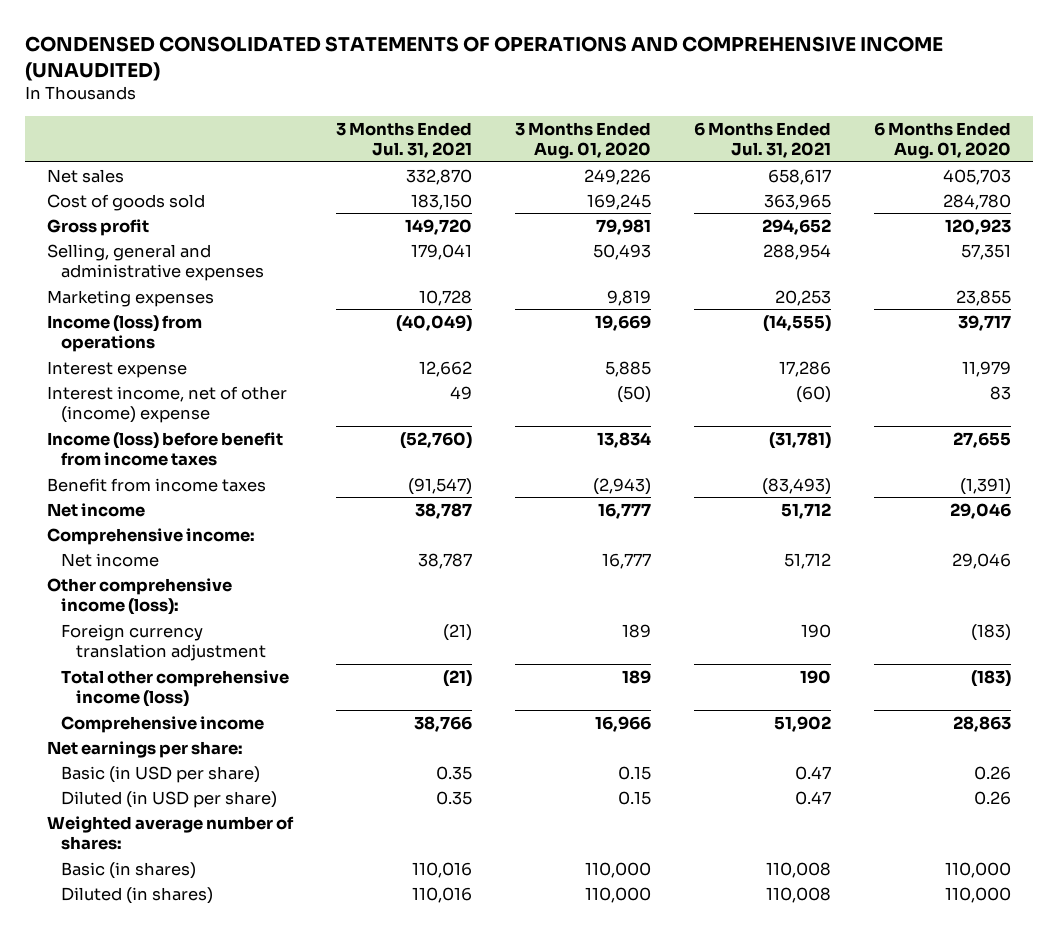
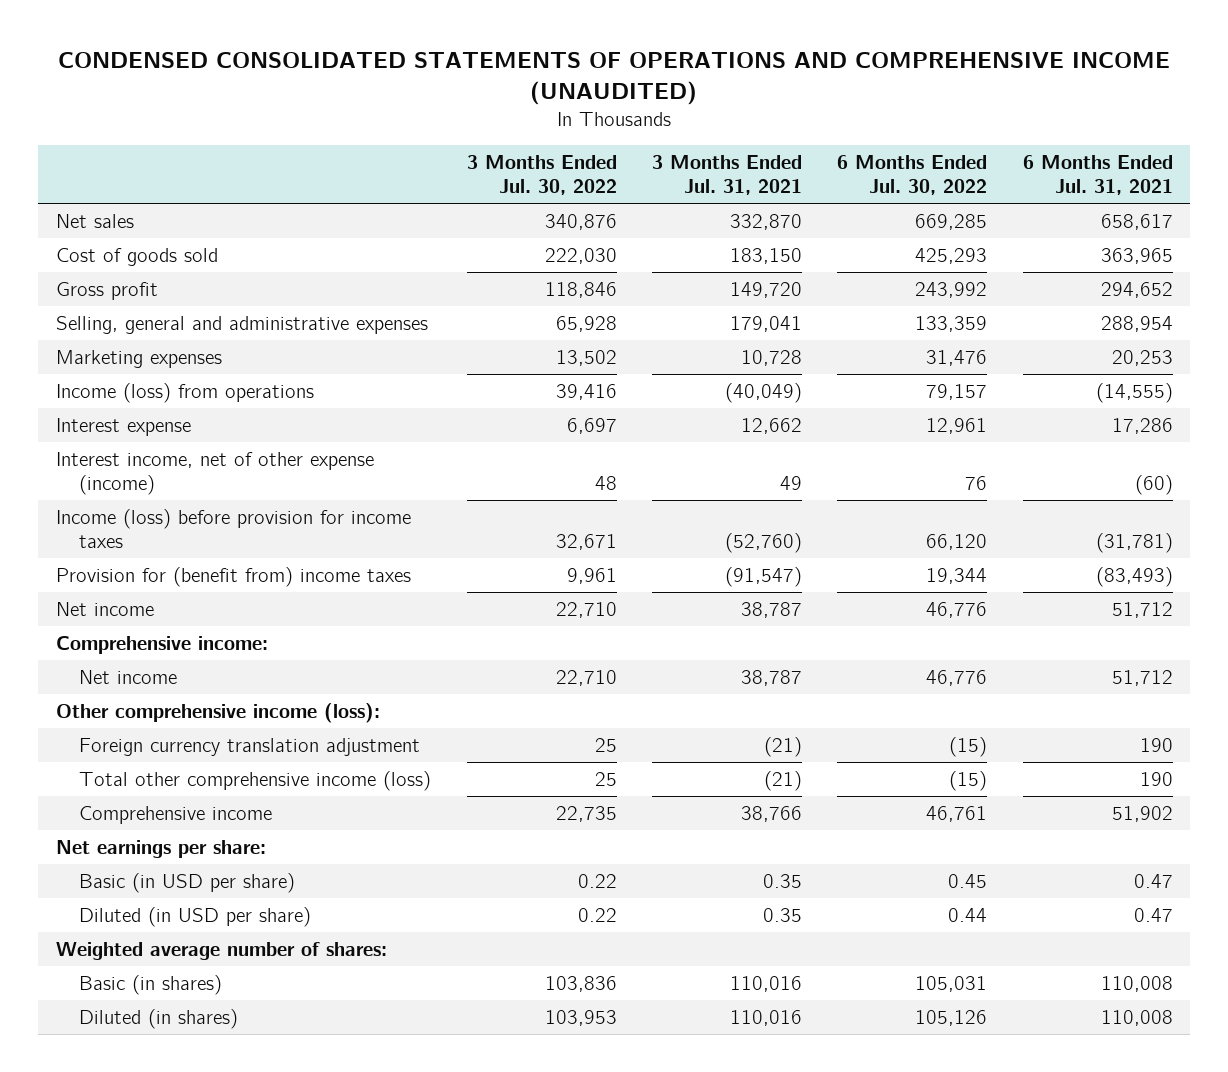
- | 3 Months Ended Jul. 31, 2021 | 3 Months Ended Aug. 01, 2020 | 6 Months Ended Jul. 31, 2021 | 6 Months Ended Aug. 01, 2020
+ | 3 Months Ended Jul. 30, 2022 | 3 Months Ended Jul. 31, 2021 | 6 Months Ended Jul. 30, 2022 | 6 Months Ended Jul. 31, 2021
- Interest income, net of other (income) expense | 49 | (50) | (60) | 83
- Income (loss) before benefit from income taxes | (52,760) | 13,834 | (31,781) | 27,655
- Benefit from income taxes | (91,547) | (2,943) | (83,493) | (1,391)
+ Interest income, net of other expense (income) | 48 | 49 | 76 | (60)
+ Income (loss) before provision for income taxes | 32,671 | (52,760) | 66,120 | (31,781)
+ Provision for (benefit from) income taxes | 9,961 | (91,547) | 19,344 | (83,493)

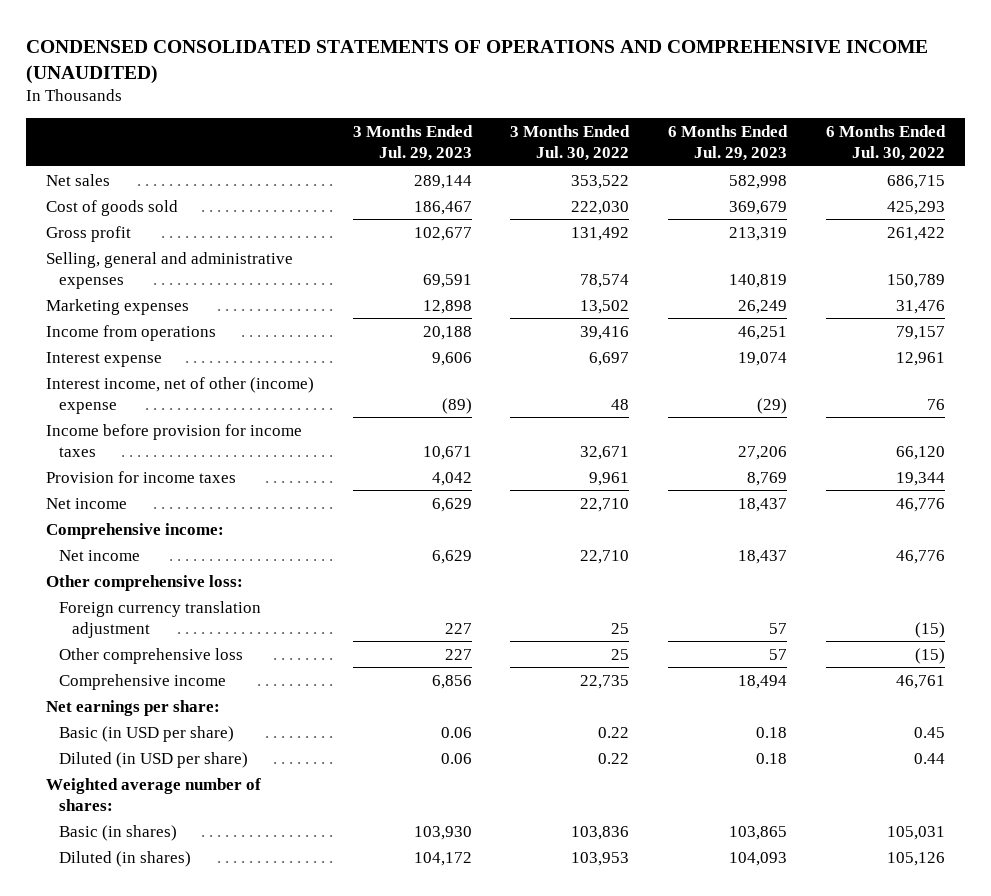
- | 3 Months Ended Jul. 30, 2022 | 3 Months Ended Jul. 31, 2021 | 6 Months Ended Jul. 30, 2022 | 6 Months Ended Jul. 31, 2021
+ | 3 Months Ended Jul. 29, 2023 | 3 Months Ended Jul. 30, 2022 | 6 Months Ended Jul. 29, 2023 | 6 Months Ended Jul. 30, 2022
- Net sales | 340,876 | 332,870 | 669,285 | 658,617
+ Net sales | 289,144 | 353,522 | 582,998 | 686,715
- Gross profit | 118,846 | 149,720 | 243,992 | 294,652
- Selling, general and administrative expenses | 65,928 | 179,041 | 133,359 | 288,954
+ Gross profit | 102,677 | 131,492 | 213,319 | 261,422
+ Selling, general and administrative expenses | 69,591 | 78,574 | 140,819 | 150,789
- Income (loss) from operations | 39,416 | (40,049) | 79,157 | (14,555)
+ Income from operations | 20,188 | 39,416 | 46,251 | 79,157
- Interest income, net of other expense (income) | 48 | 49 | 76 | (60)
- Income (loss) before provision for income taxes | 32,671 | (52,760) | 66,120 | (31,781)
- Provision for (benefit from) income taxes | 9,961 | (91,547) | 19,344 | (83,493)
+ Interest income, net of other (income) expense | (89) | 48 | (29) | 76
+ Income before provision for income taxes | 10,671 | 32,671 | 27,206 | 66,120
+ Provision for income taxes | 4,042 | 9,961 | 8,769 | 19,344
- Other comprehensive income (loss):
+ Other comprehensive loss:
- Total other comprehensive income (loss) | 25 | (21) | (15) | 190
+ Other comprehensive loss | 227 | 25 | 57 | (15)

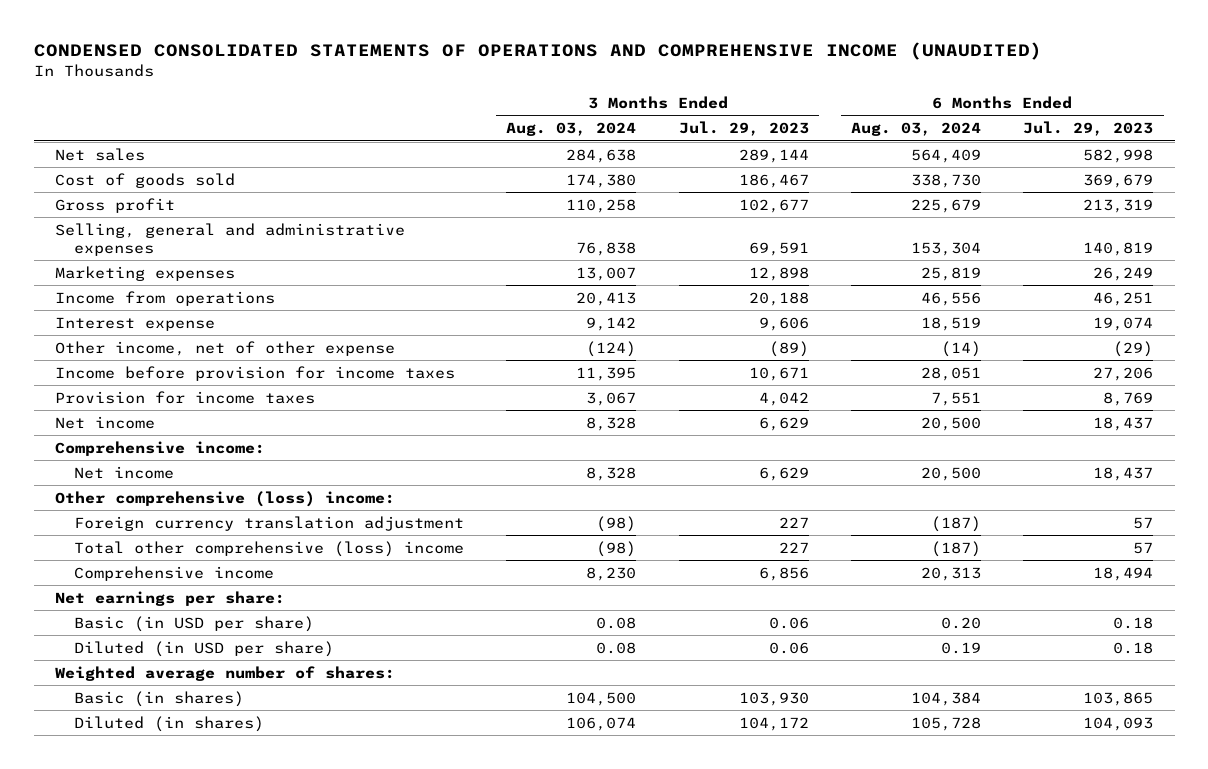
- | 3 Months Ended Jul. 29, 2023 | 3 Months Ended Jul. 30, 2022 | 6 Months Ended Jul. 29, 2023 | 6 Months Ended Jul. 30, 2022
+ | 3 Months Ended Aug. 03, 2024 | 3 Months Ended Jul. 29, 2023 | 6 Months Ended Aug. 03, 2024 | 6 Months Ended Jul. 29, 2023
- Interest income, net of other (income) expense | (89) | 48 | (29) | 76
+ Other income, net of other expense | (124) | (89) | (14) | (29)
- Other comprehensive loss:
+ Other comprehensive (loss) income:
- Other comprehensive loss | 227 | 25 | 57 | (15)
+ Total other comprehensive (loss) income | (98) | 227 | (187) | 57

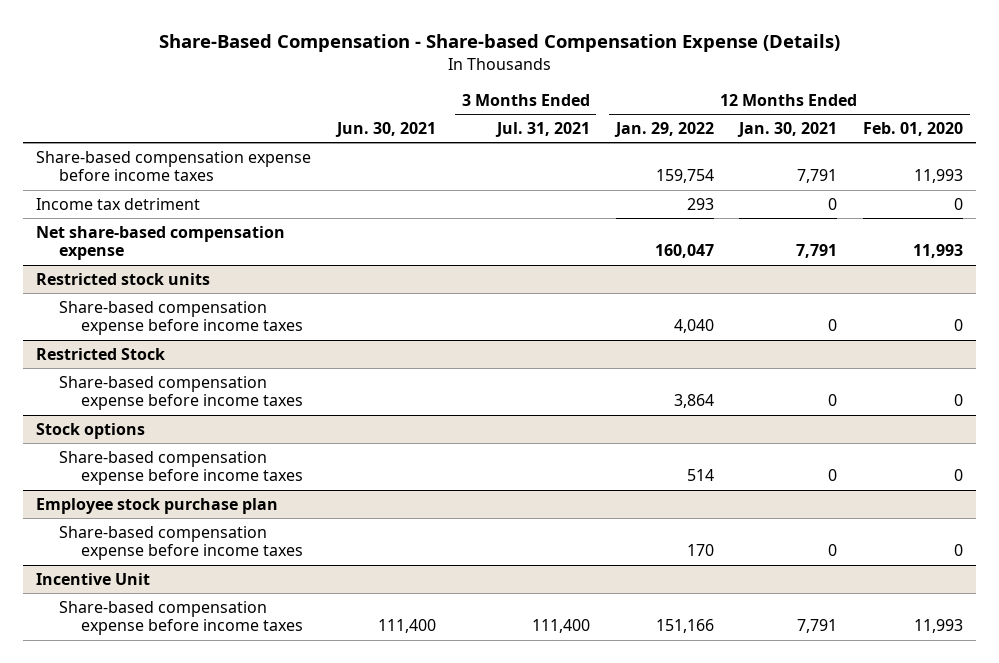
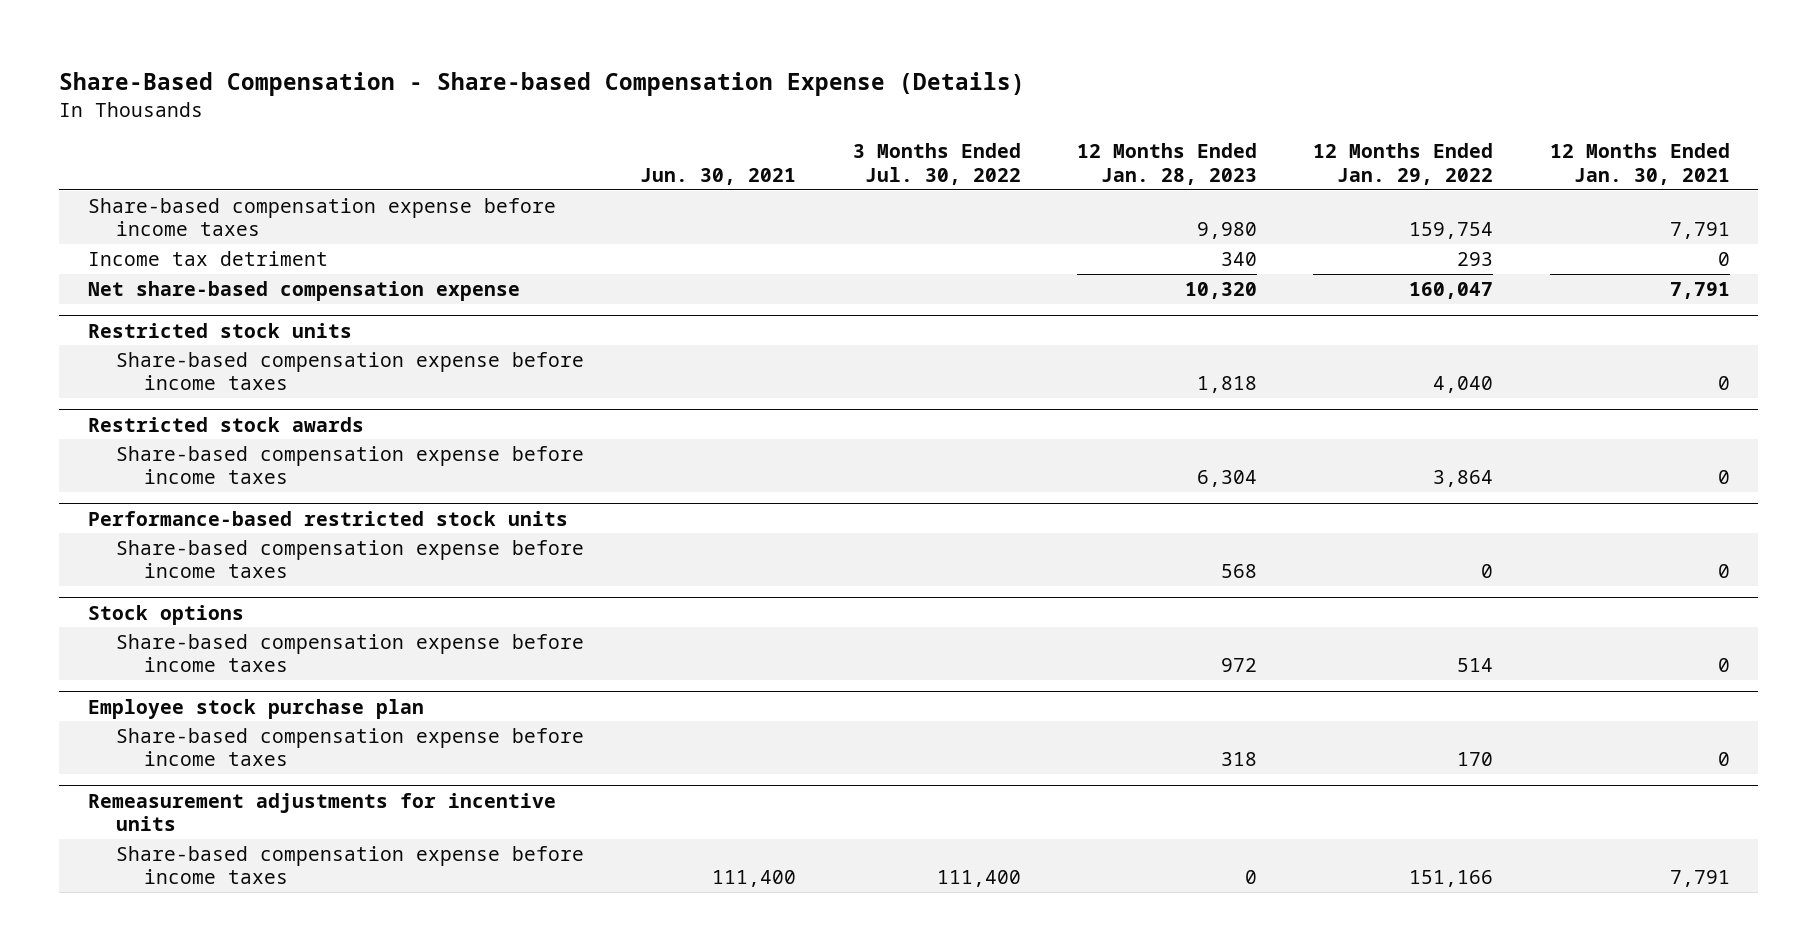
- | Jun. 30, 2021 | 3 Months Ended Jul. 31, 2021 | 12 Months Ended Jan. 29, 2022 | 12 Months Ended Jan. 30, 2021 | 12 Months Ended Feb. 01, 2020
+ | Jun. 30, 2021 | 3 Months Ended Jul. 30, 2022 | 12 Months Ended Jan. 28, 2023 | 12 Months Ended Jan. 29, 2022 | 12 Months Ended Jan. 30, 2021
- Restricted Stock
+ Restricted stock awards
+ Performance-based restricted stock units
+ Share-based compensation expense before income taxes | | | 568 | 0 | 0
- Incentive Unit
+ Remeasurement adjustments for incentive units

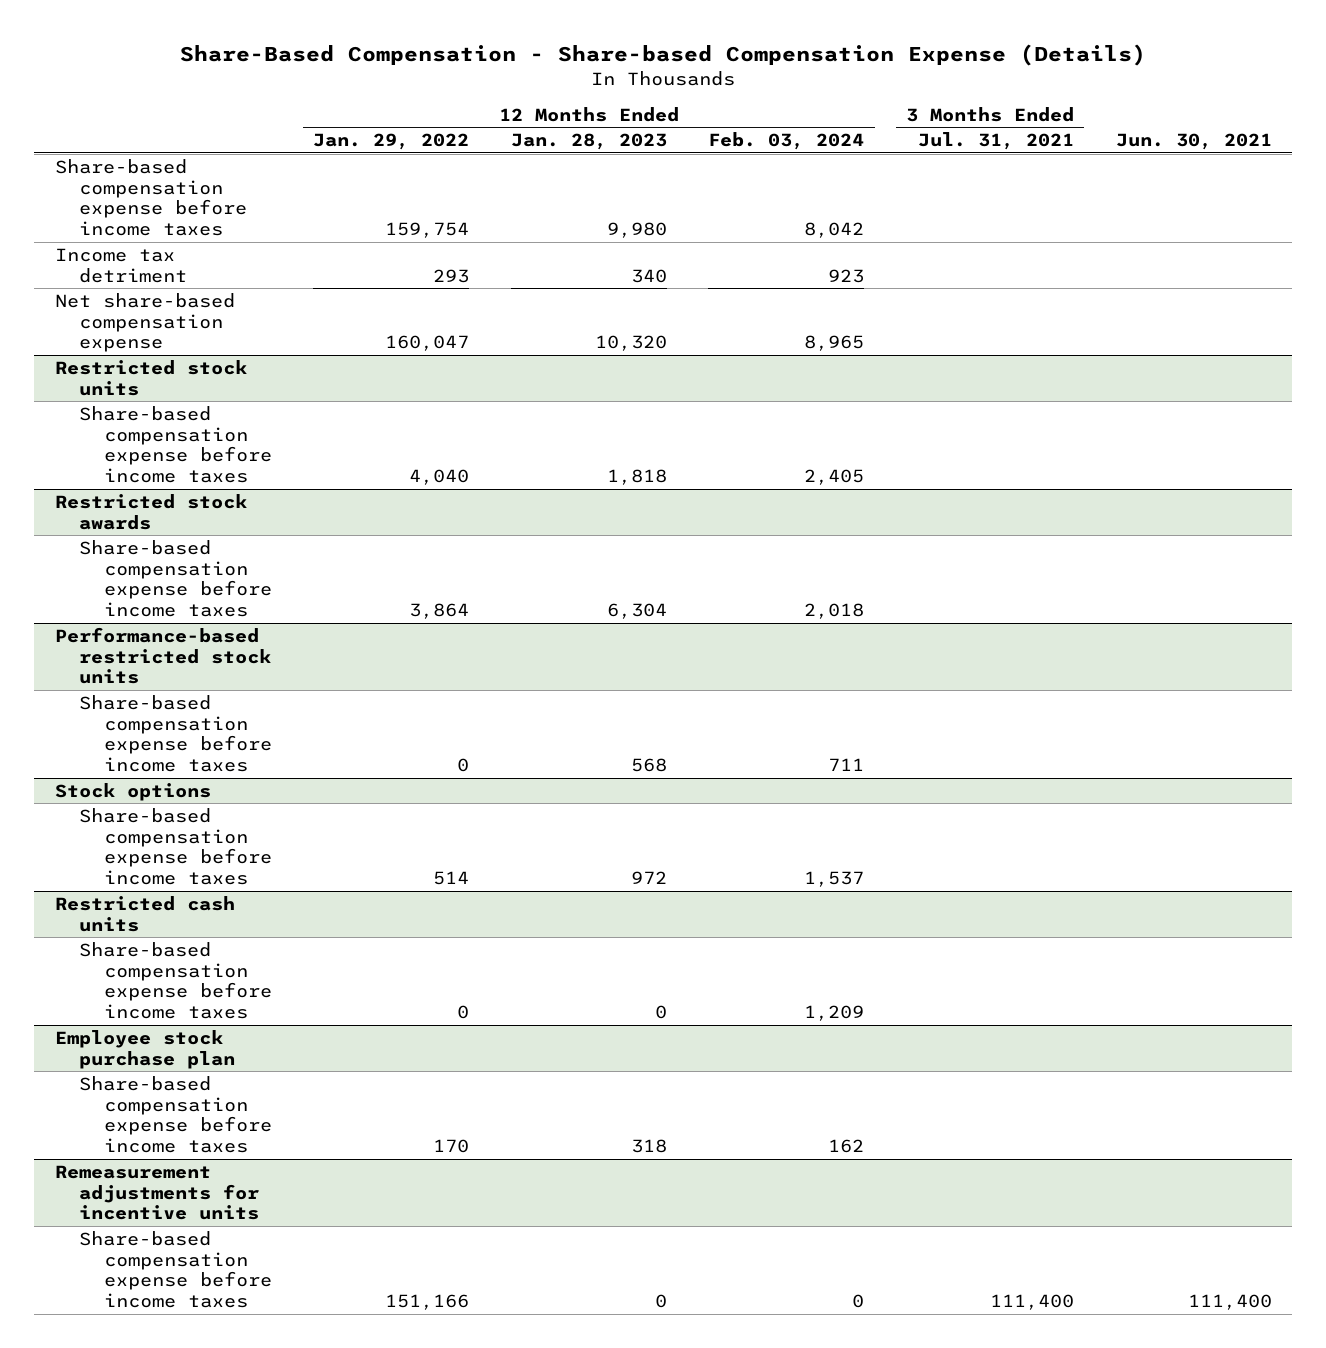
- | Jun. 30, 2021 | 3 Months Ended Jul. 30, 2022 | 12 Months Ended Jan. 28, 2023 | 12 Months Ended Jan. 29, 2022 | 12 Months Ended Jan. 30, 2021
+ | 12 Months Ended Jan. 29, 2022 | 12 Months Ended Jan. 28, 2023 | 12 Months Ended Feb. 03, 2024 | 3 Months Ended Jul. 31, 2021 | Jun. 30, 2021
+ Restricted cash units
+ Share-based compensation expense before income taxes | 0 | 0 | 1,209 | |

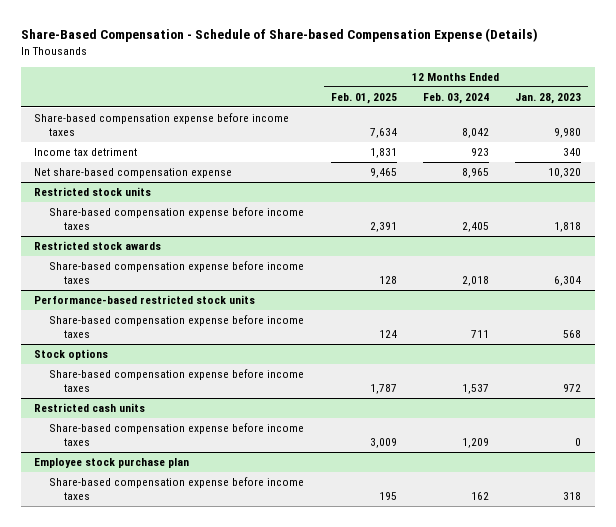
- Share-Based Compensation - Share-based Compensation Expense (Details)
+ Share-Based Compensation - Schedule of Share-based Compensation Expense (Details)
- | 12 Months Ended Jan. 29, 2022 | 12 Months Ended Jan. 28, 2023 | 12 Months Ended Feb. 03, 2024 | 3 Months Ended Jul. 31, 2021 | Jun. 30, 2021
+ | 12 Months Ended Feb. 01, 2025 | 12 Months Ended Feb. 03, 2024 | 12 Months Ended Jan. 28, 2023
- Remeasurement adjustments for incentive units
- Share-based compensation expense before income taxes | 151,166 | 0 | 0 | 111,400 | 111,400

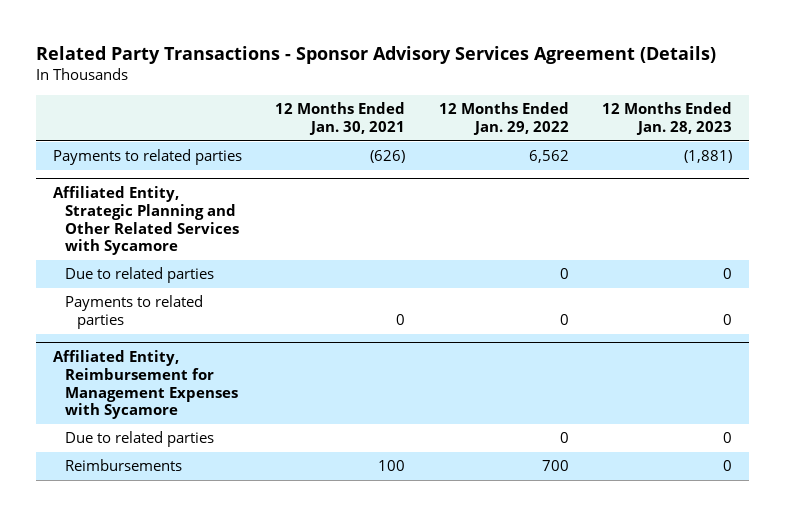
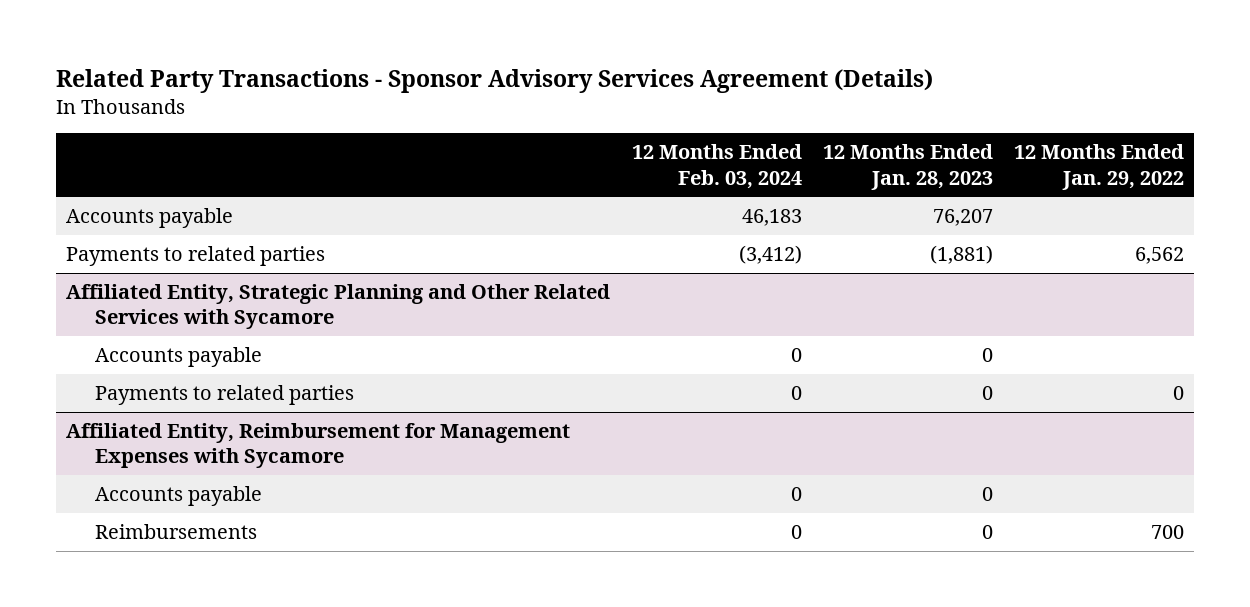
- | 12 Months Ended Jan. 30, 2021 | 12 Months Ended Jan. 29, 2022 | 12 Months Ended Jan. 28, 2023
+ | 12 Months Ended Feb. 03, 2024 | 12 Months Ended Jan. 28, 2023 | 12 Months Ended Jan. 29, 2022
+ Accounts payable | 46,183 | 76,207 |
@ Affiliated Entity, Strategic Planning and Other Related Services with Sycamore
- Due to related parties | | 0 | 0
+ Accounts payable | 0 | 0 |
@ Affiliated Entity, Reimbursement for Management Expenses with Sycamore
- Due to related parties | | 0 | 0
+ Accounts payable | 0 | 0 |

